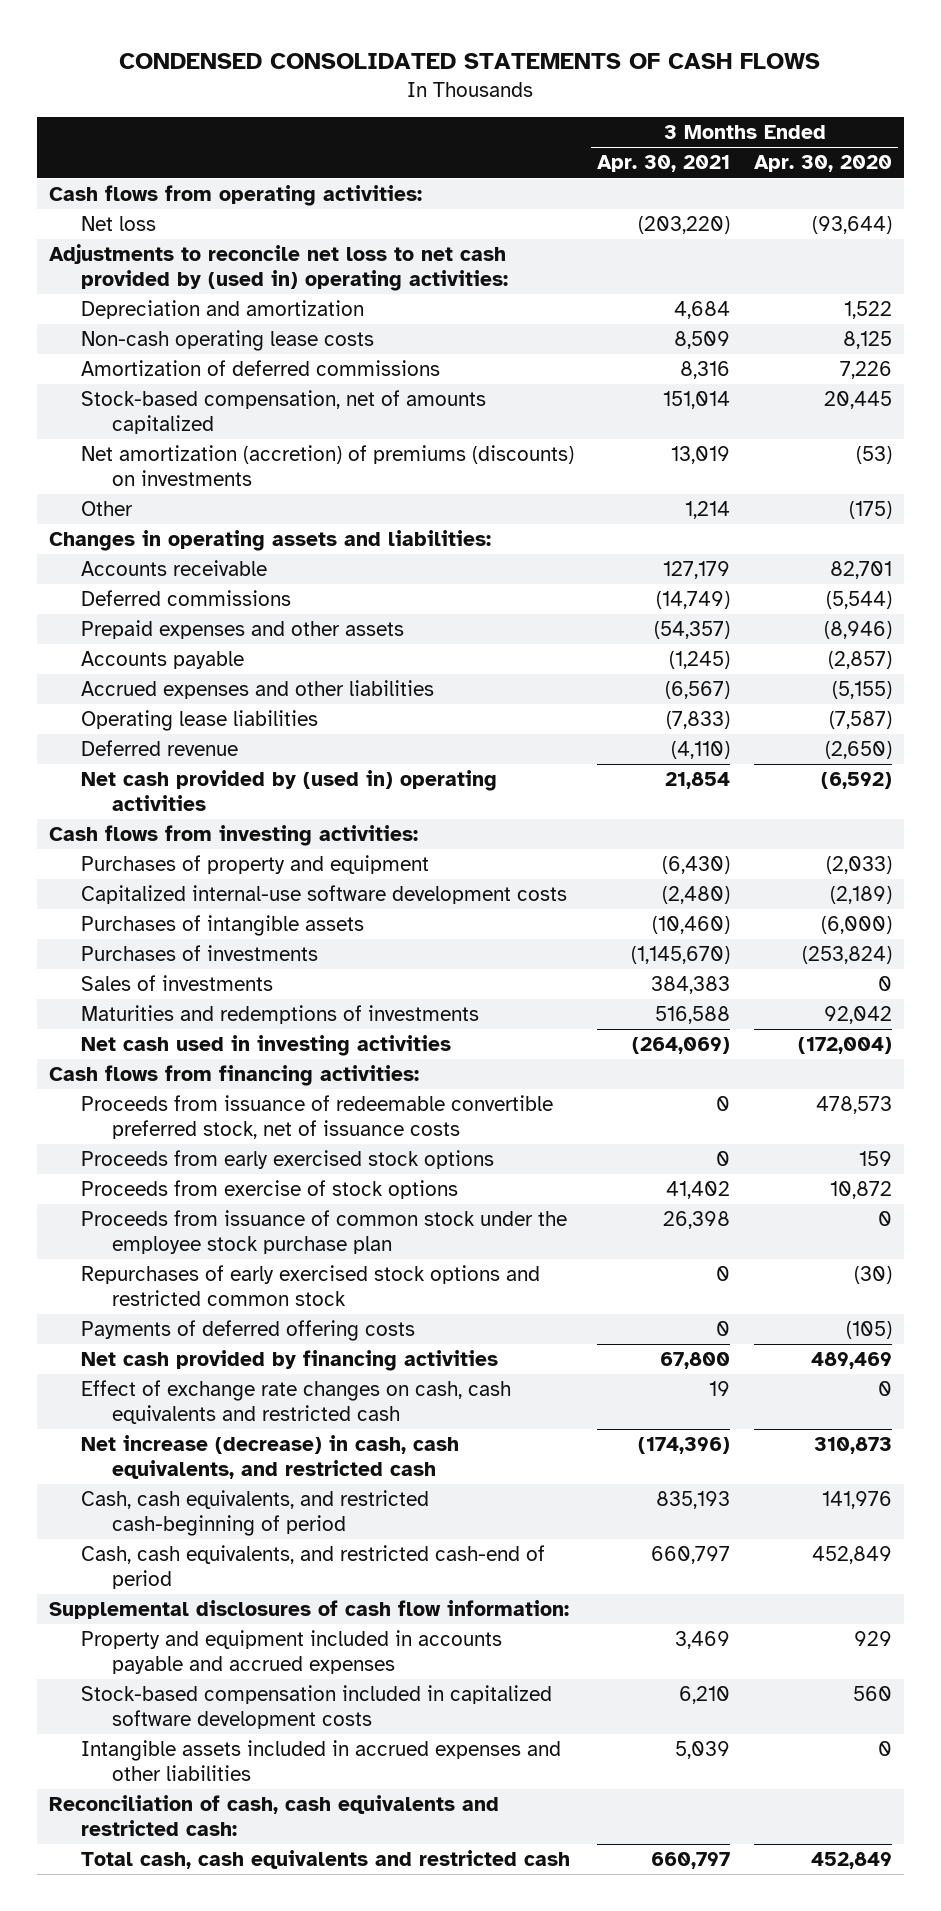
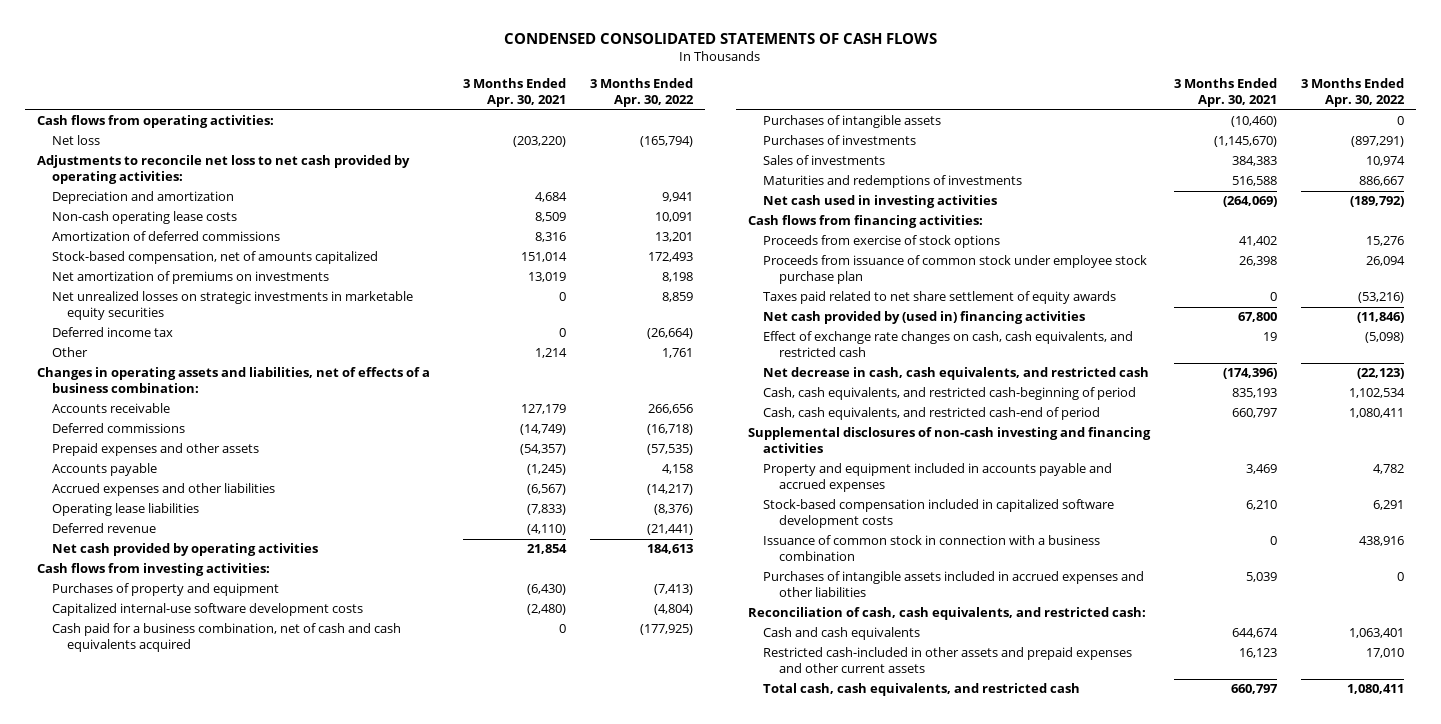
- | 3 Months Ended Apr. 30, 2021 | 3 Months Ended Apr. 30, 2020
+ | 3 Months Ended Apr. 30, 2021 | 3 Months Ended Apr. 30, 2022
- Adjustments to reconcile net loss to net cash provided by (used in) operating activities:
+ Adjustments to reconcile net loss to net cash provided by operating activities:
- Net amortization (accretion) of premiums (discounts) on investments | 13,019 | (53)
+ Net amortization of premiums on investments | 13,019 | 8,198
+ Net unrealized losses on strategic investments in marketable equity securities | 0 | 8,859
+ Deferred income tax | 0 | (26,664)
- Changes in operating assets and liabilities:
+ Changes in operating assets and liabilities, net of effects of a business combination:
- Net cash provided by (used in) operating activities | 21,854 | (6,592)
+ Net cash provided by operating activities | 21,854 | 184,613
+ Cash paid for a business combination, net of cash and cash equivalents acquired | 0 | (177,925)
- Proceeds from issuance of redeemable convertible preferred stock, net of issuance costs | 0 | 478,573
- Proceeds from early exercised stock options | 0 | 159
- Proceeds from issuance of common stock under the employee stock purchase plan | 26,398 | 0
- Repurchases of early exercised stock options and restricted common stock | 0 | (30)
- Payments of deferred offering costs | 0 | (105)
- Net cash provided by financing activities | 67,800 | 489,469
- Effect of exchange rate changes on cash, cash equivalents and restricted cash | 19 | 0
- Net increase (decrease) in cash, cash equivalents, and restricted cash | (174,396) | 310,873
+ Proceeds from issuance of common stock under employee stock purchase plan | 26,398 | 26,094
+ Taxes paid related to net share settlement of equity awards | 0 | (53,216)
+ Net cash provided by (used in) financing activities | 67,800 | (11,846)
+ Effect of exchange rate changes on cash, cash equivalents, and restricted cash | 19 | (5,098)
+ Net decrease in cash, cash equivalents, and restricted cash | (174,396) | (22,123)
- Supplemental disclosures of cash flow information:
+ Supplemental disclosures of non-cash investing and financing activities
- Intangible assets included in accrued expenses and other liabilities | 5,039 | 0
- Reconciliation of cash, cash equivalents and restricted cash:
- Total cash, cash equivalents and restricted cash | 660,797 | 452,849
+ Issuance of common stock in connection with a business combination | 0 | 438,916
+ Purchases of intangible assets included in accrued expenses and other liabilities | 5,039 | 0
+ Reconciliation of cash, cash equivalents, and restricted cash:
+ Cash and cash equivalents | 644,674 | 1,063,401
+ Restricted cash-included in other assets and prepaid expenses and other current assets | 16,123 | 17,010
+ Total cash, cash equivalents, and restricted cash | 660,797 | 1,080,411

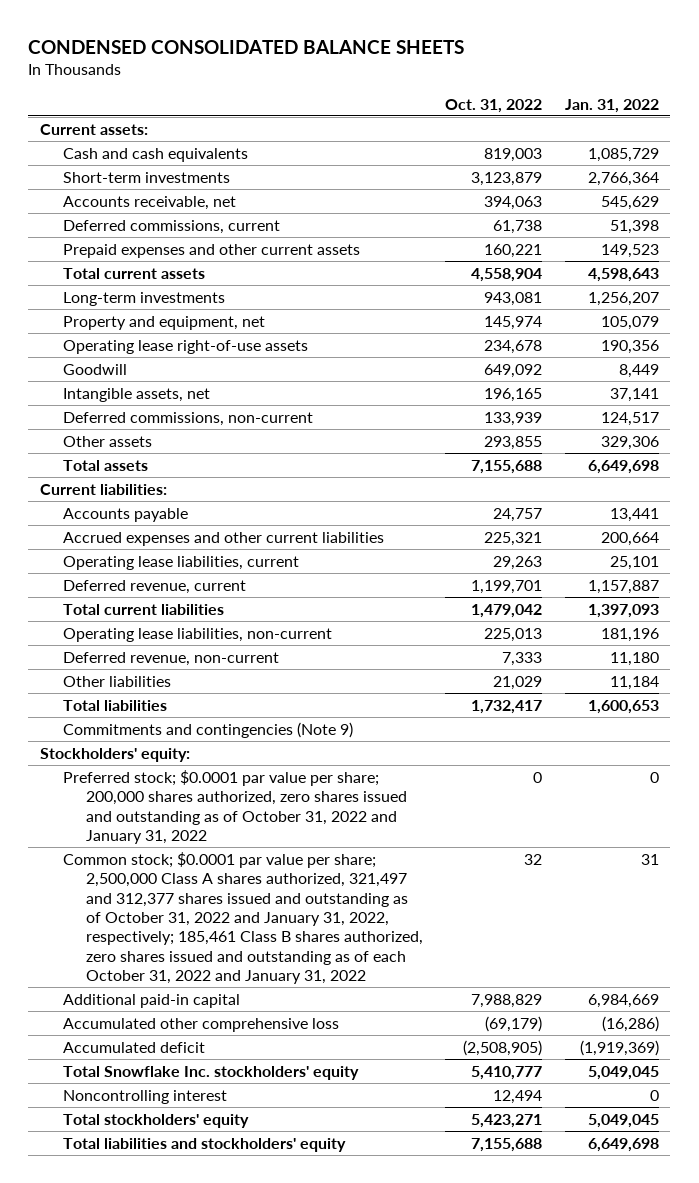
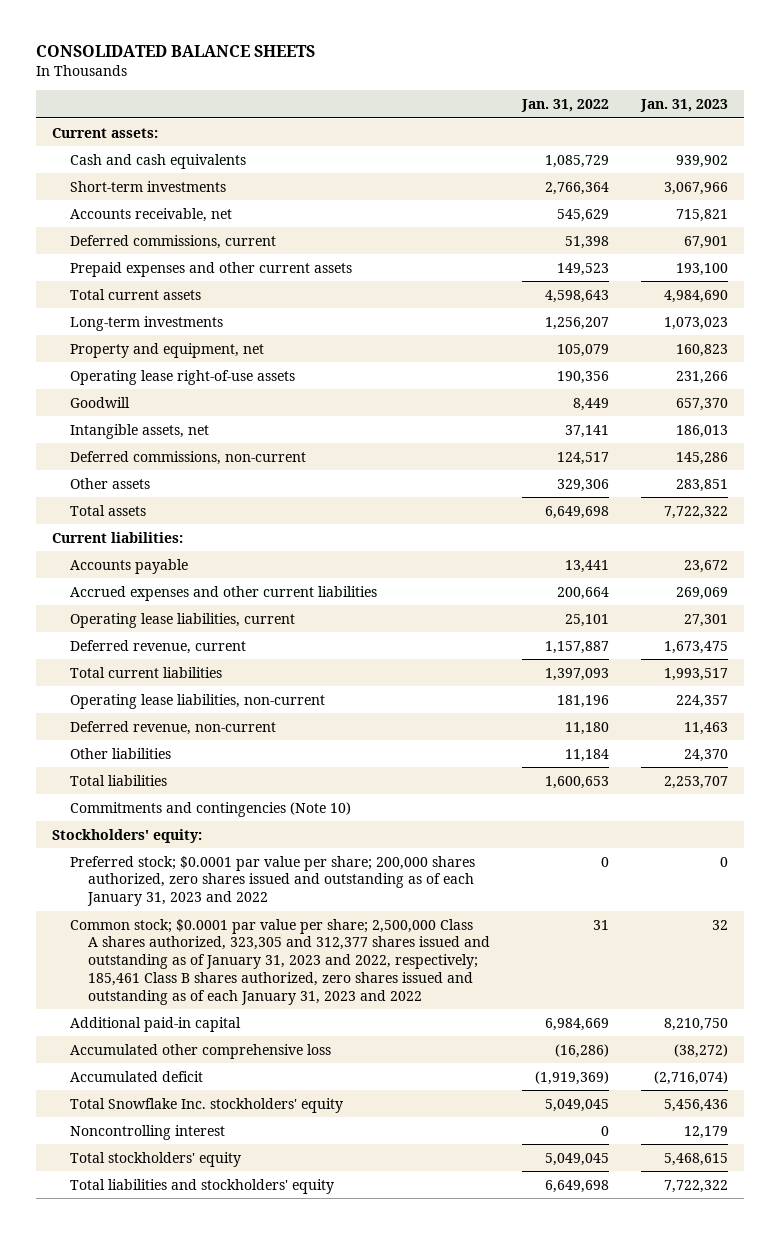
- CONDENSED CONSOLIDATED BALANCE SHEETS
+ CONSOLIDATED BALANCE SHEETS
- | Oct. 31, 2022 | Jan. 31, 2022
+ | Jan. 31, 2022 | Jan. 31, 2023
- Commitments and contingencies (Note 9)
+ Commitments and contingencies (Note 10)
- Preferred stock; $0.0001 par value per share; 200,000 shares authorized, zero shares issued and outstanding as of October 31, 2022 and January 31, 2022 | 0 | 0
- Common stock; $0.0001 par value per share; 2,500,000 Class A shares authorized, 321,497 and 312,377 shares issued and outstanding as of October 31, 2022 and January 31, 2022, respectively; 185,461 Class B shares authorized, zero shares issued and outstanding as of each October 31, 2022 and January 31, 2022 | 32 | 31
+ Preferred stock; $0.0001 par value per share; 200,000 shares authorized, zero shares issued and outstanding as of each January 31, 2023 and 2022 | 0 | 0
+ Common stock; $0.0001 par value per share; 2,500,000 Class A shares authorized, 323,305 and 312,377 shares issued and outstanding as of January 31, 2023 and 2022, respectively; 185,461 Class B shares authorized, zero shares issued and outstanding as of each January 31, 2023 and 2022 | 31 | 32

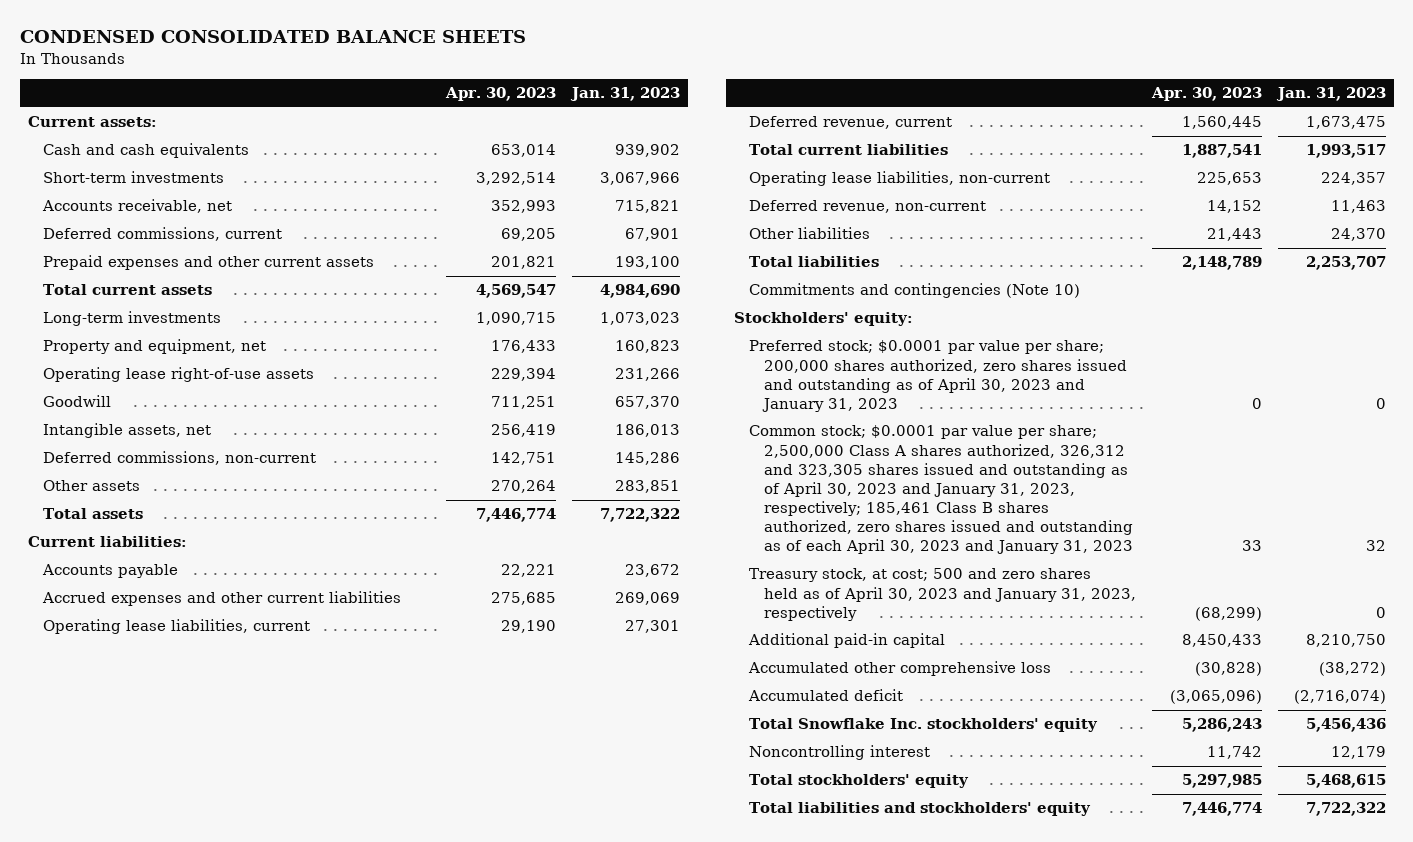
- CONSOLIDATED BALANCE SHEETS
+ CONDENSED CONSOLIDATED BALANCE SHEETS
- | Jan. 31, 2022 | Jan. 31, 2023
+ | Apr. 30, 2023 | Jan. 31, 2023
- Preferred stock; $0.0001 par value per share; 200,000 shares authorized, zero shares issued and outstanding as of each January 31, 2023 and 2022 | 0 | 0
- Common stock; $0.0001 par value per share; 2,500,000 Class A shares authorized, 323,305 and 312,377 shares issued and outstanding as of January 31, 2023 and 2022, respectively; 185,461 Class B shares authorized, zero shares issued and outstanding as of each January 31, 2023 and 2022 | 31 | 32
+ Preferred stock; $0.0001 par value per share; 200,000 shares authorized, zero shares issued and outstanding as of April 30, 2023 and January 31, 2023 | 0 | 0
+ Common stock; $0.0001 par value per share; 2,500,000 Class A shares authorized, 326,312 and 323,305 shares issued and outstanding as of April 30, 2023 and January 31, 2023, respectively; 185,461 Class B shares authorized, zero shares issued and outstanding as of each April 30, 2023 and January 31, 2023 | 33 | 32
+ Treasury stock, at cost; 500 and zero shares held as of April 30, 2023 and January 31, 2023, respectively | (68,299) | 0

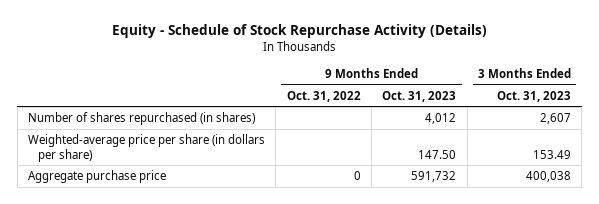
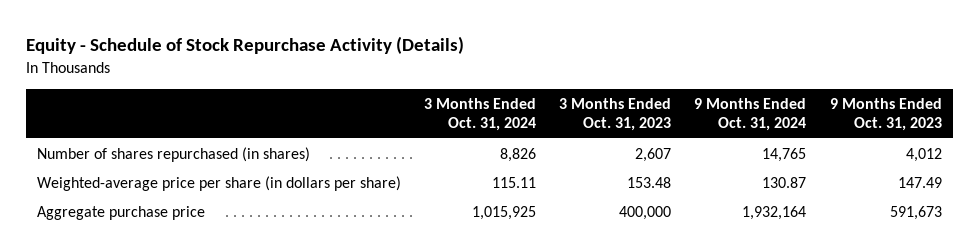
- | 9 Months Ended Oct. 31, 2022 | 9 Months Ended Oct. 31, 2023 | 3 Months Ended Oct. 31, 2023
+ | 3 Months Ended Oct. 31, 2024 | 3 Months Ended Oct. 31, 2023 | 9 Months Ended Oct. 31, 2024 | 9 Months Ended Oct. 31, 2023
- Weighted-average price per share (in dollars per share) | | 147.50 | 153.49
- Aggregate purchase price | 0 | 591,732 | 400,038
+ Weighted-average price per share (in dollars per share) | 115.11 | 153.48 | 130.87 | 147.49
+ Aggregate purchase price | 1,015,925 | 400,000 | 1,932,164 | 591,673

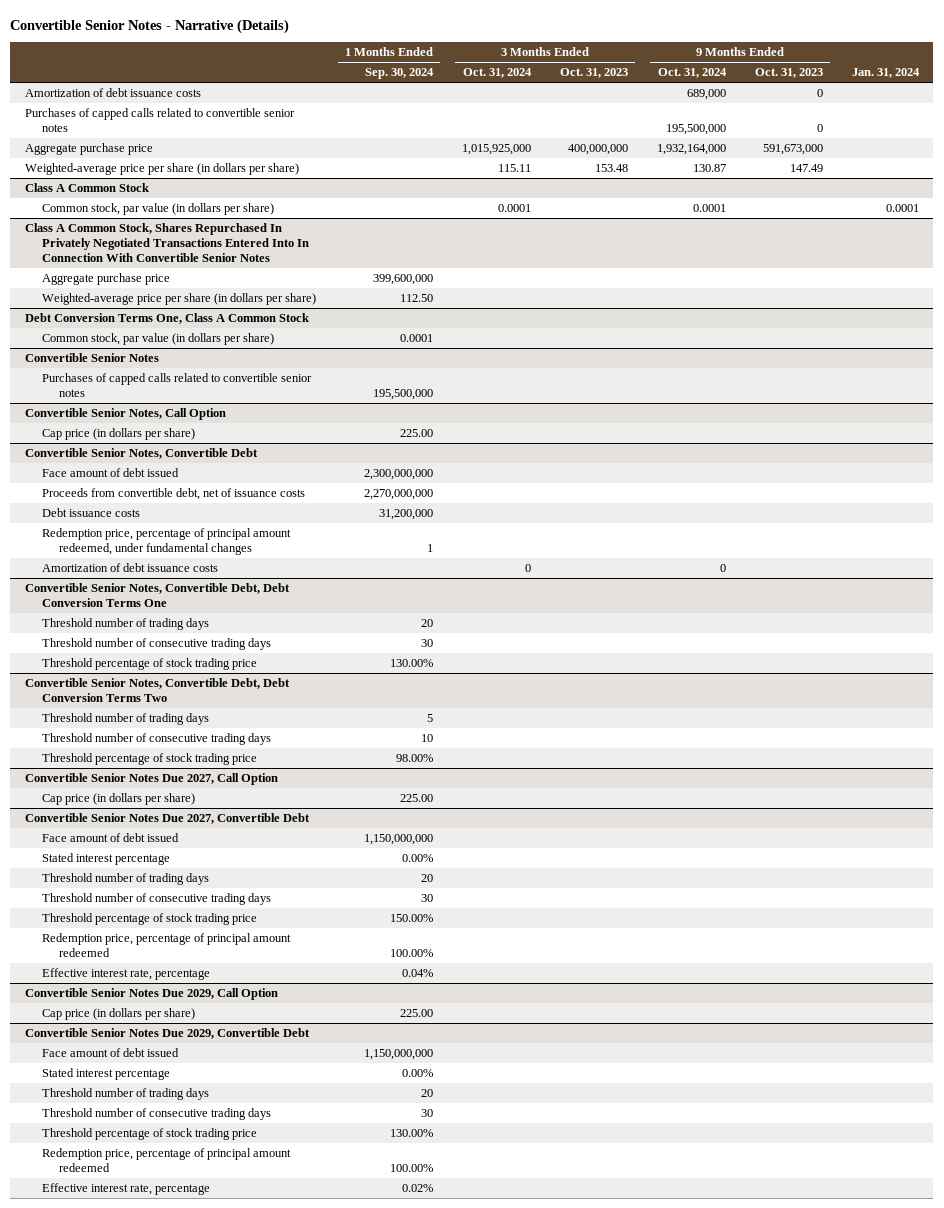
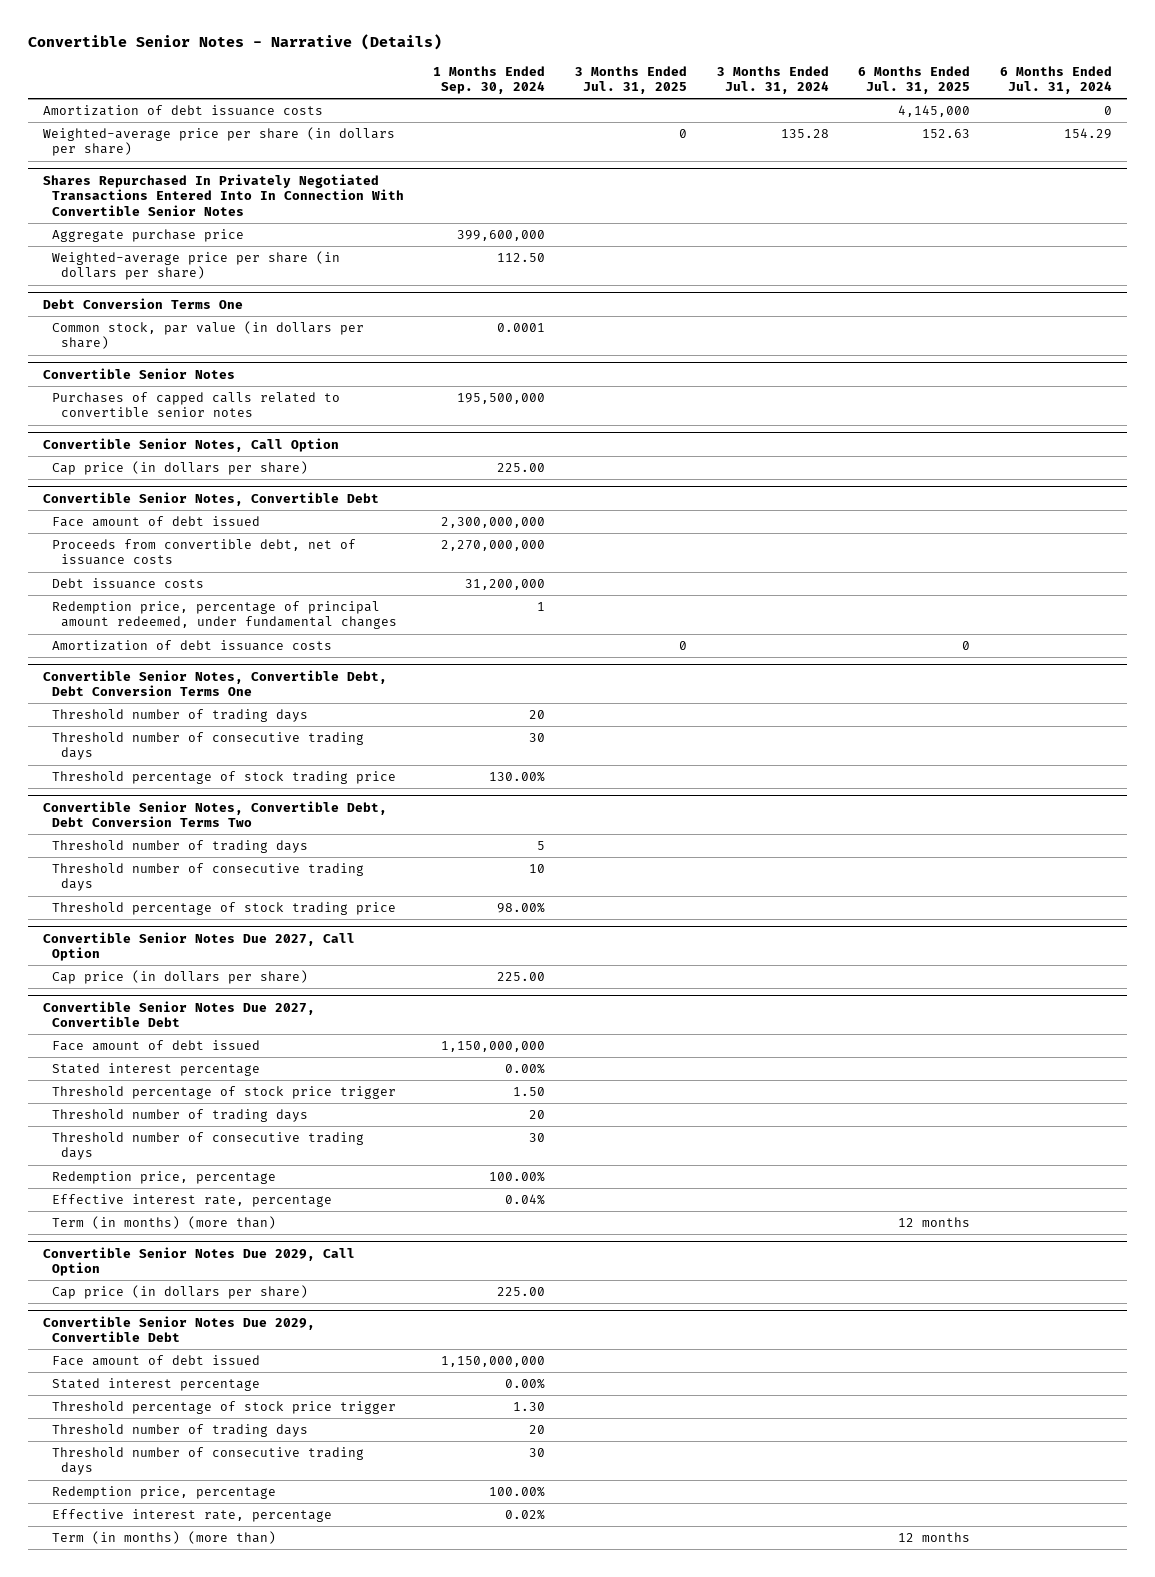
- | 1 Months Ended Sep. 30, 2024 | 3 Months Ended Oct. 31, 2024 | 3 Months Ended Oct. 31, 2023 | 9 Months Ended Oct. 31, 2024 | 9 Months Ended Oct. 31, 2023 | Jan. 31, 2024
+ | 1 Months Ended Sep. 30, 2024 | 3 Months Ended Jul. 31, 2025 | 3 Months Ended Jul. 31, 2024 | 6 Months Ended Jul. 31, 2025 | 6 Months Ended Jul. 31, 2024
- Purchases of capped calls related to convertible senior notes | | | | 195,500,000 | 0 |
- Aggregate purchase price | | 1,015,925,000 | 400,000,000 | 1,932,164,000 | 591,673,000 |
- Class A Common Stock
- Common stock, par value (in dollars per share) | | 0.0001 | | 0.0001 | | 0.0001
- Class A Common Stock, Shares Repurchased In Privately Negotiated Transactions Entered Into In Connection With Convertible Senior Notes
+ Shares Repurchased In Privately Negotiated Transactions Entered Into In Connection With Convertible Senior Notes
- Debt Conversion Terms One, Class A Common Stock
+ Debt Conversion Terms One
@ Convertible Senior Notes Due 2027, Convertible Debt
+ Threshold percentage of stock price trigger | 1.50 | | | |
- Threshold percentage of stock trading price | 150.00% | | | | |
- Redemption price, percentage of principal amount redeemed | 100.00% | | | | |
+ Redemption price, percentage | 100.00% | | | |
+ Term (in months) (more than) | | | | 12 months |
@ Convertible Senior Notes Due 2029, Convertible Debt
+ Threshold percentage of stock price trigger | 1.30 | | | |
- Threshold percentage of stock trading price | 130.00% | | | | |
- Redemption price, percentage of principal amount redeemed | 100.00% | | | | |
+ Redemption price, percentage | 100.00% | | | |
+ Term (in months) (more than) | | | | 12 months |

